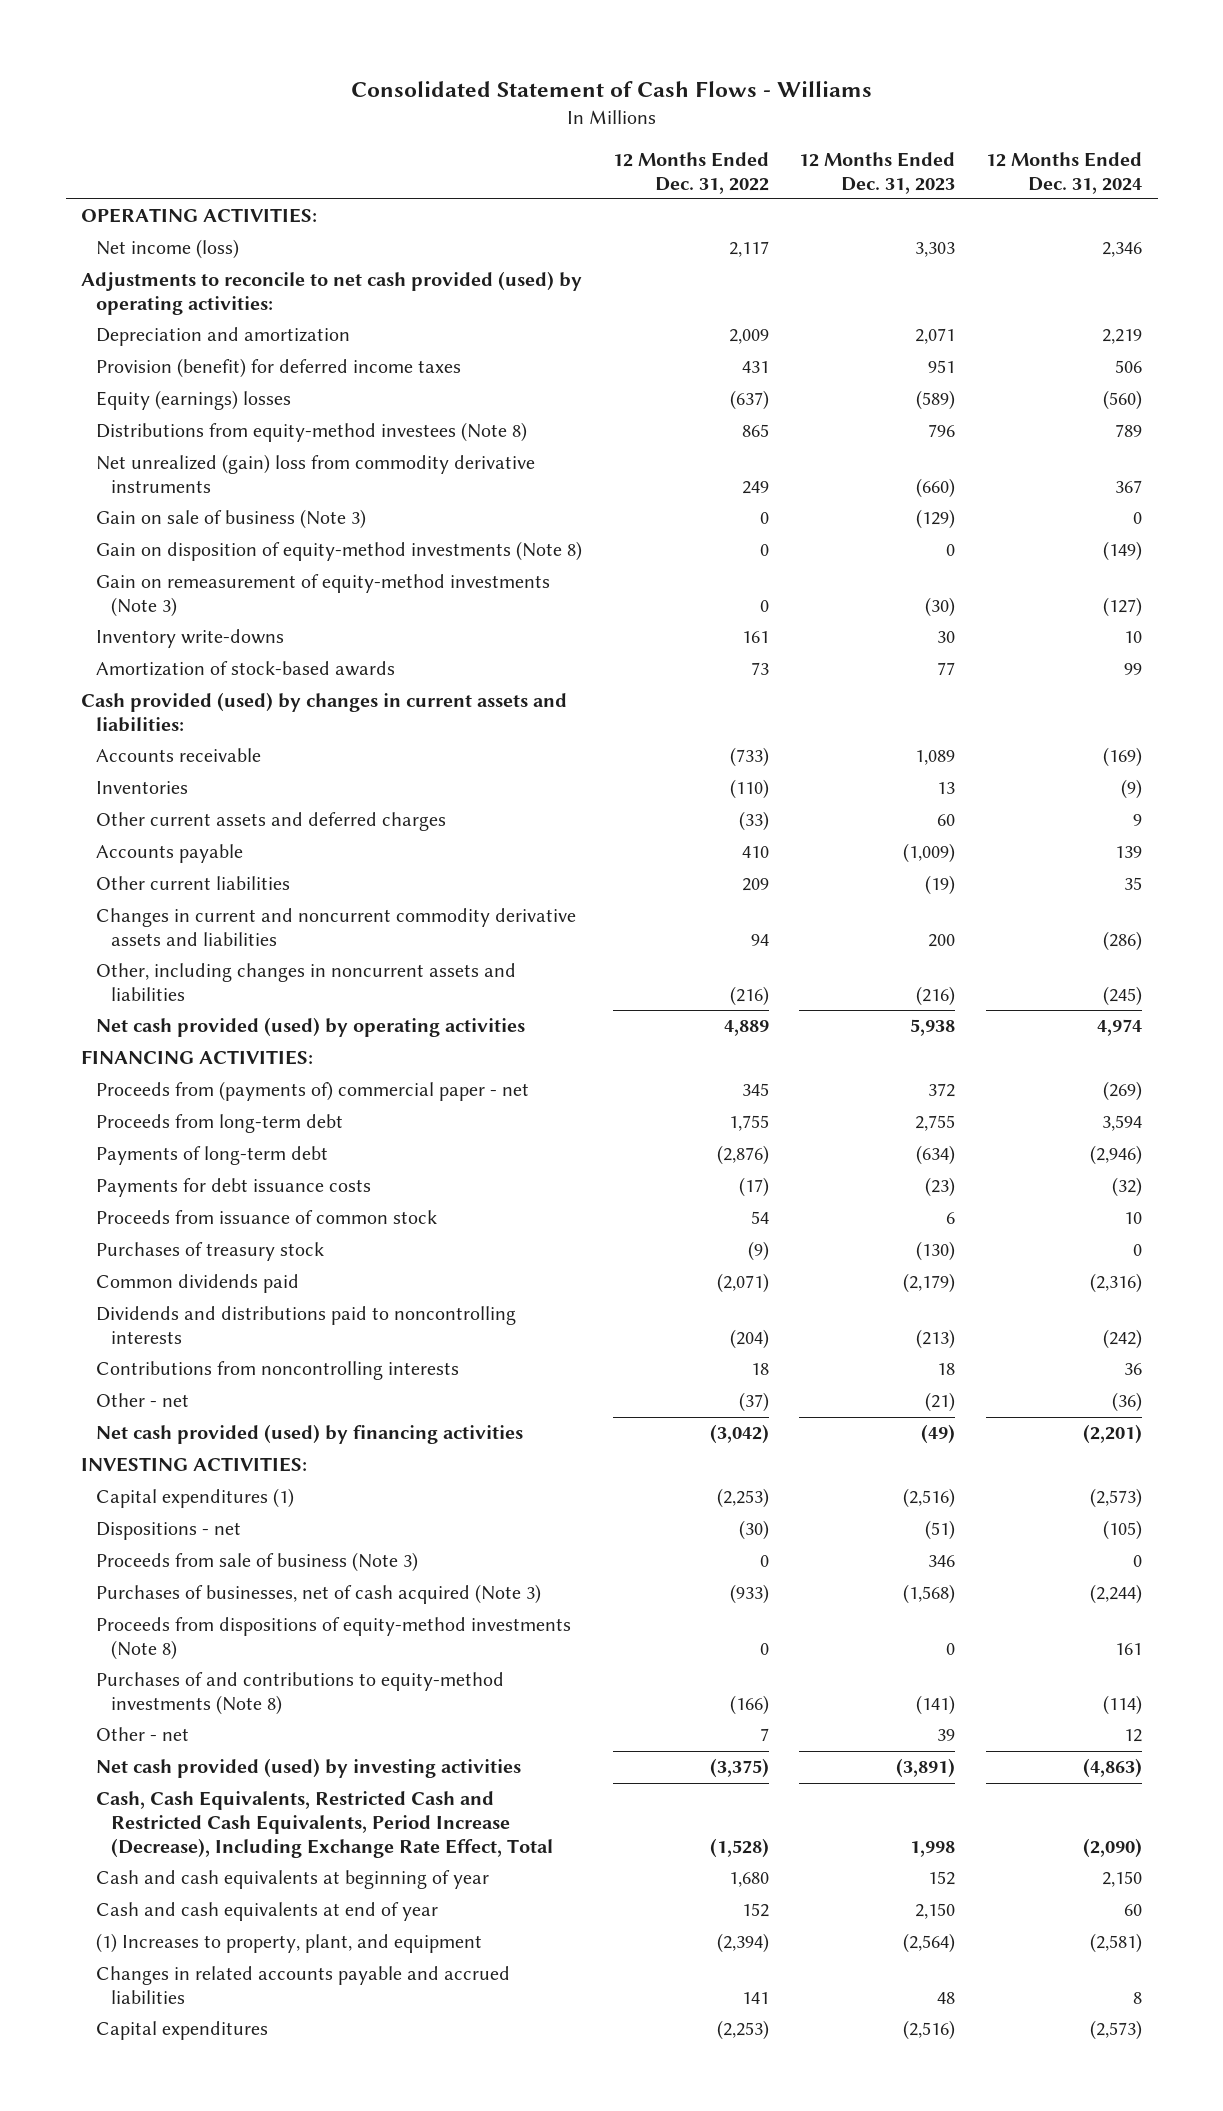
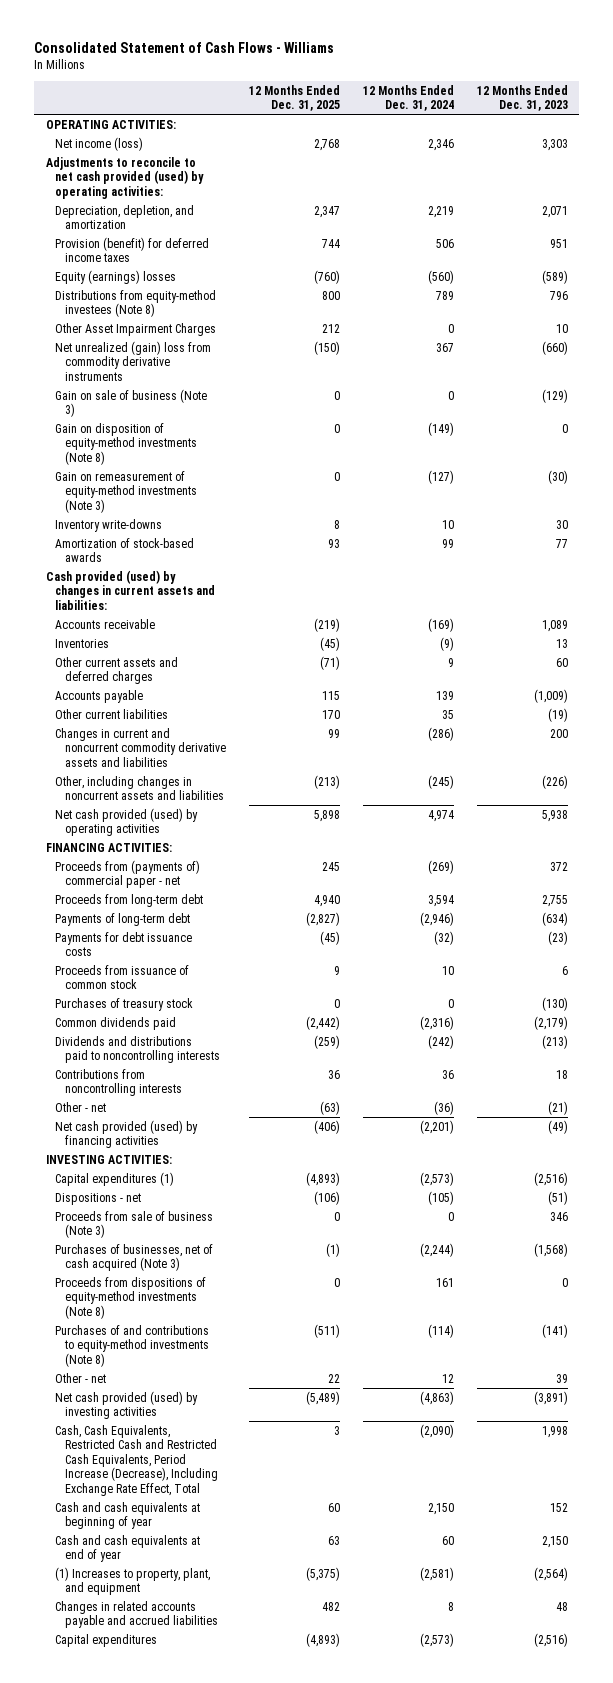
- | 12 Months Ended Dec. 31, 2022 | 12 Months Ended Dec. 31, 2023 | 12 Months Ended Dec. 31, 2024
+ | 12 Months Ended Dec. 31, 2025 | 12 Months Ended Dec. 31, 2024 | 12 Months Ended Dec. 31, 2023
- Depreciation and amortization | 2,009 | 2,071 | 2,219
+ Depreciation, depletion, and amortization | 2,347 | 2,219 | 2,071
+ Other Asset Impairment Charges | 212 | 0 | 10
- Other, including changes in noncurrent assets and liabilities | (216) | (216) | (245)
+ Other, including changes in noncurrent assets and liabilities | (213) | (245) | (226)

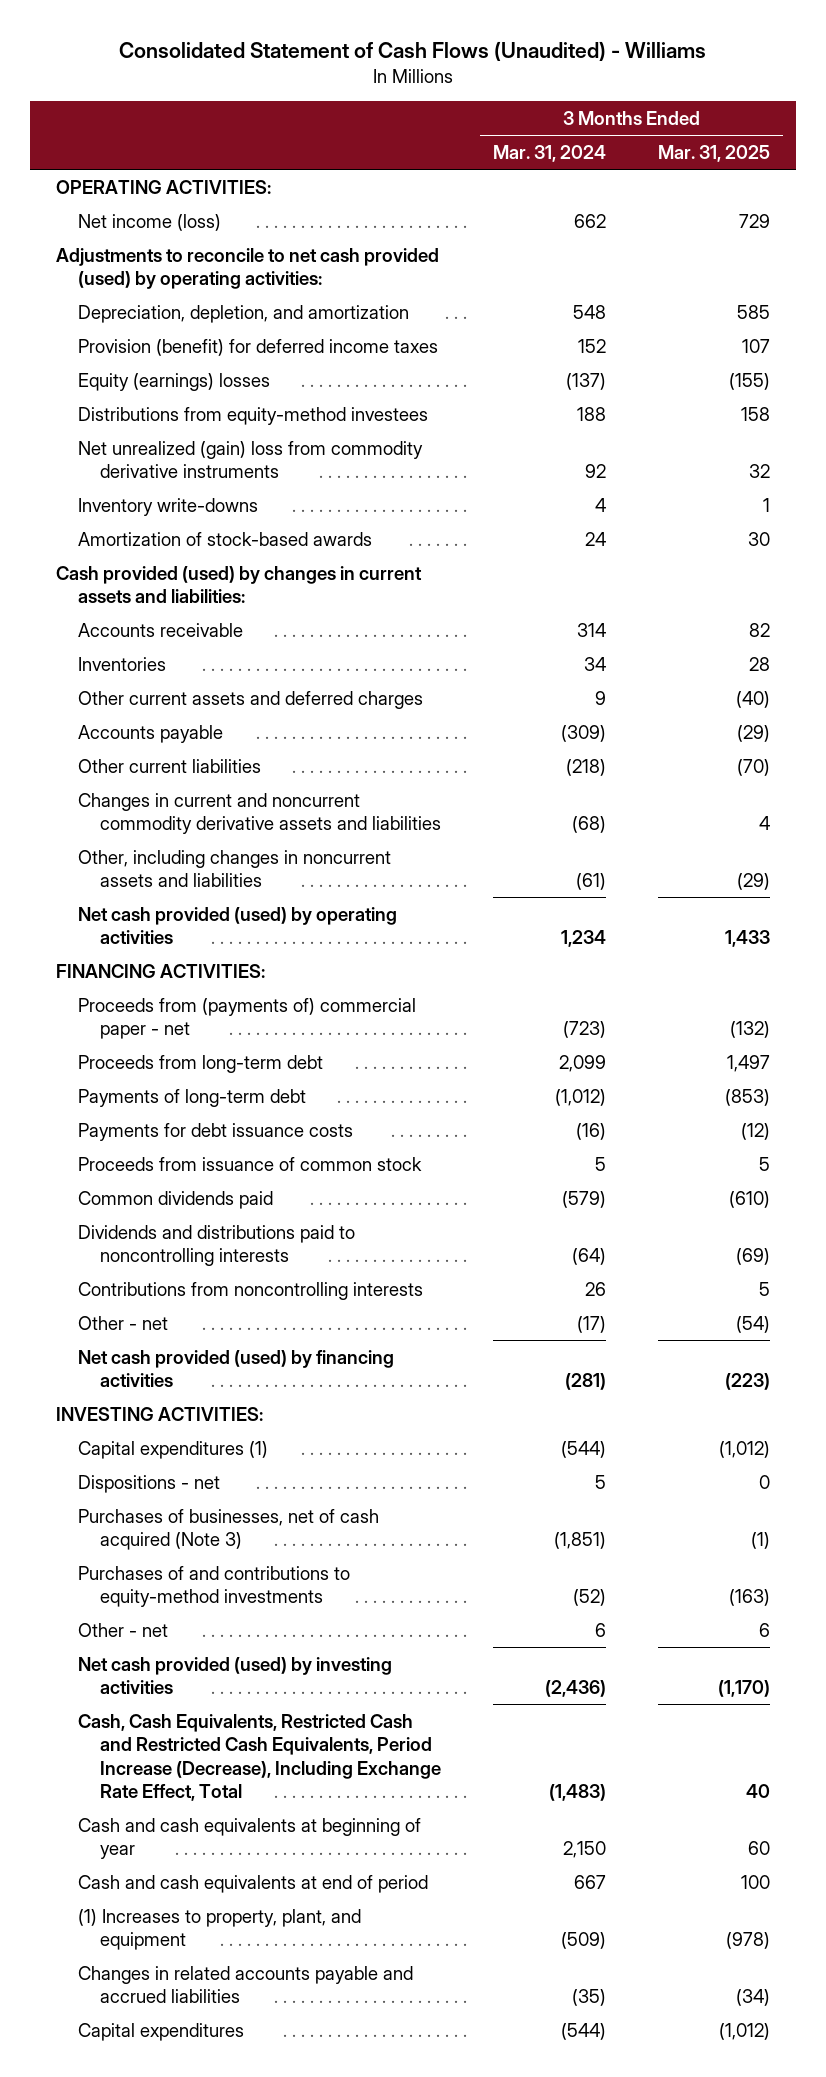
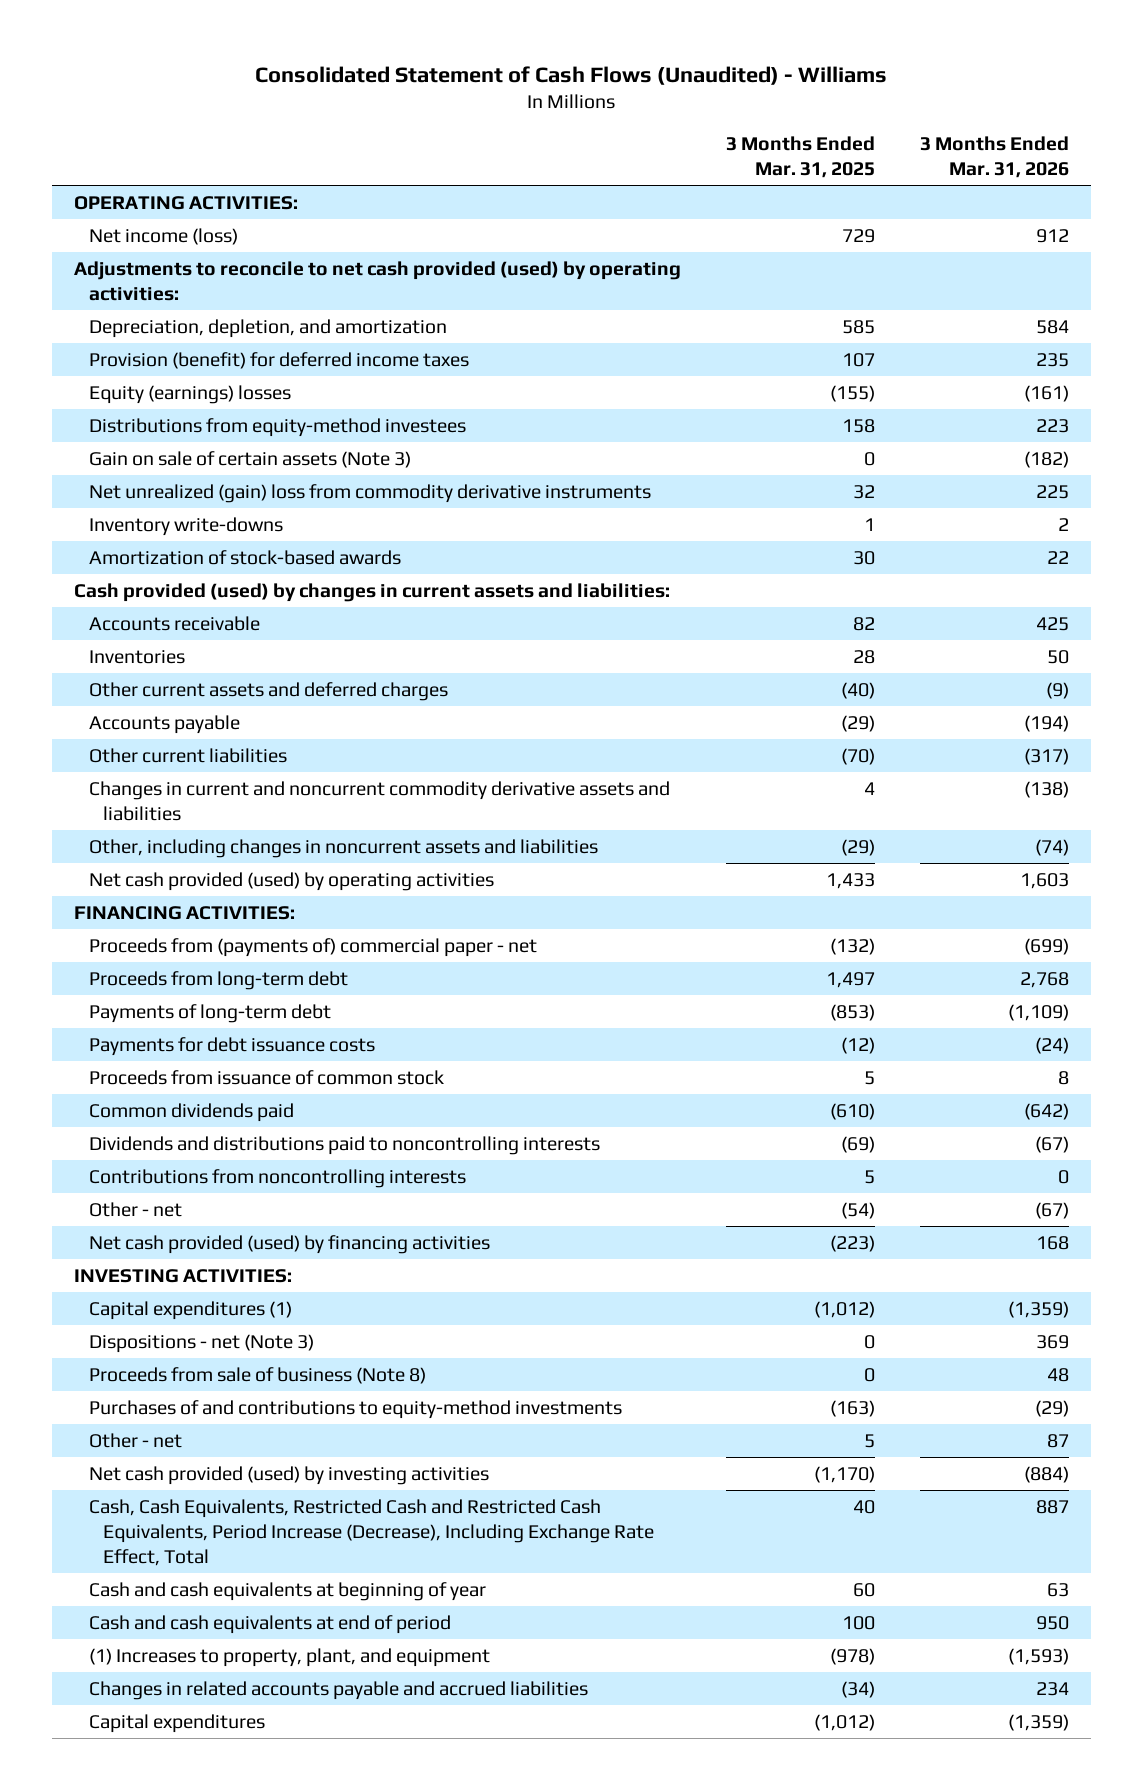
- | 3 Months Ended Mar. 31, 2024 | 3 Months Ended Mar. 31, 2025
+ | 3 Months Ended Mar. 31, 2025 | 3 Months Ended Mar. 31, 2026
+ Gain on sale of certain assets (Note 3) | 0 | (182)
- Dispositions - net | 5 | 0
- Purchases of businesses, net of cash acquired (Note 3) | (1,851) | (1)
+ Dispositions - net (Note 3) | 0 | 369
+ Proceeds from sale of business (Note 8) | 0 | 48
- Other - net | 6 | 6
+ Other - net | 5 | 87

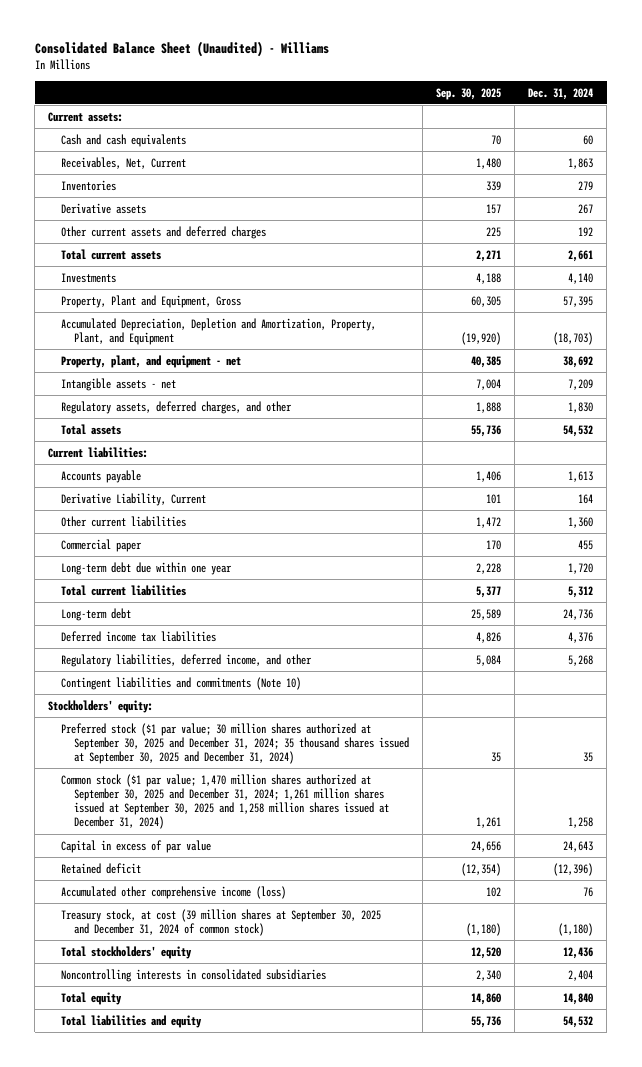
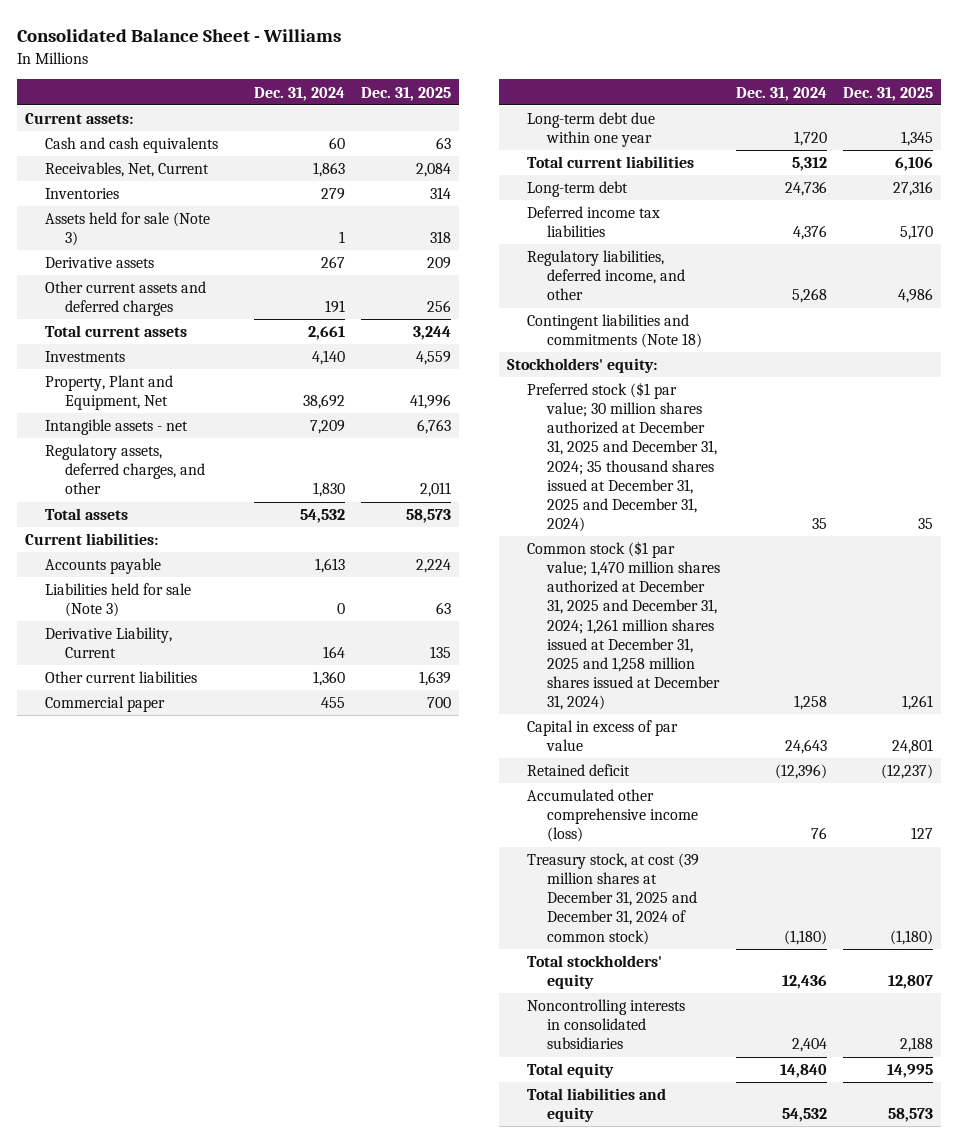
- Consolidated Balance Sheet (Unaudited) - Williams
+ Consolidated Balance Sheet - Williams
- | Sep. 30, 2025 | Dec. 31, 2024
+ | Dec. 31, 2024 | Dec. 31, 2025
+ Assets held for sale (Note 3) | 1 | 318
- Other current assets and deferred charges | 225 | 192
+ Other current assets and deferred charges | 191 | 256
- Property, Plant and Equipment, Gross | 60,305 | 57,395
- Accumulated Depreciation, Depletion and Amortization, Property, Plant, and Equipment | (19,920) | (18,703)
- Property, plant, and equipment - net | 40,385 | 38,692
+ Property, Plant and Equipment, Net | 38,692 | 41,996
+ Liabilities held for sale (Note 3) | 0 | 63
- Contingent liabilities and commitments (Note 10)
+ Contingent liabilities and commitments (Note 18)
- Preferred stock ($1 par value; 30 million shares authorized at September 30, 2025 and December 31, 2024; 35 thousand shares issued at September 30, 2025 and December 31, 2024) | 35 | 35
- Common stock ($1 par value; 1,470 million shares authorized at September 30, 2025 and December 31, 2024; 1,261 million shares issued at September 30, 2025 and 1,258 million shares issued at December 31, 2024) | 1,261 | 1,258
+ Preferred stock ($1 par value; 30 million shares authorized at December 31, 2025 and December 31, 2024; 35 thousand shares issued at December 31, 2025 and December 31, 2024) | 35 | 35
+ Common stock ($1 par value; 1,470 million shares authorized at December 31, 2025 and December 31, 2024; 1,261 million shares issued at December 31, 2025 and 1,258 million shares issued at December 31, 2024) | 1,258 | 1,261
- Treasury stock, at cost (39 million shares at September 30, 2025 and December 31, 2024 of common stock) | (1,180) | (1,180)
+ Treasury stock, at cost (39 million shares at December 31, 2025 and December 31, 2024 of common stock) | (1,180) | (1,180)

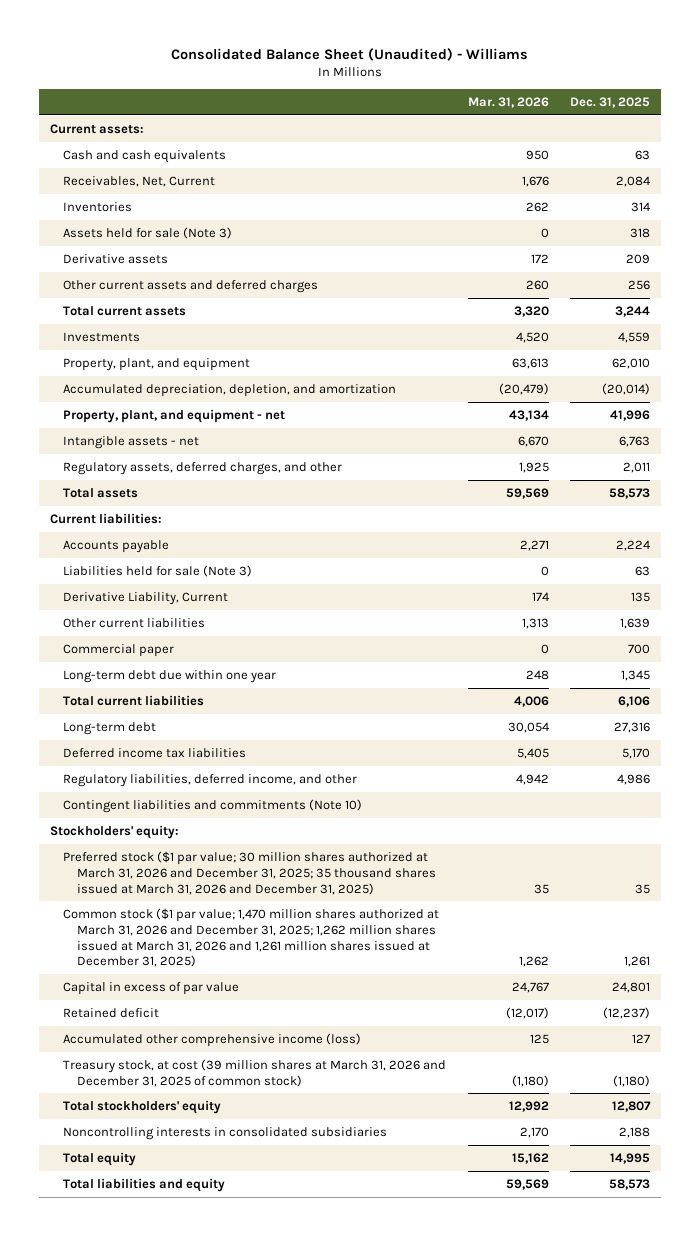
- Consolidated Balance Sheet - Williams
+ Consolidated Balance Sheet (Unaudited) - Williams
- | Dec. 31, 2024 | Dec. 31, 2025
+ | Mar. 31, 2026 | Dec. 31, 2025
- Property, Plant and Equipment, Net | 38,692 | 41,996
+ Property, plant, and equipment | 63,613 | 62,010
+ Accumulated depreciation, depletion, and amortization | (20,479) | (20,014)
+ Property, plant, and equipment - net | 43,134 | 41,996
- Contingent liabilities and commitments (Note 18)
+ Contingent liabilities and commitments (Note 10)
- Preferred stock ($1 par value; 30 million shares authorized at December 31, 2025 and December 31, 2024; 35 thousand shares issued at December 31, 2025 and December 31, 2024) | 35 | 35
- Common stock ($1 par value; 1,470 million shares authorized at December 31, 2025 and December 31, 2024; 1,261 million shares issued at December 31, 2025 and 1,258 million shares issued at December 31, 2024) | 1,258 | 1,261
+ Preferred stock ($1 par value; 30 million shares authorized at March 31, 2026 and December 31, 2025; 35 thousand shares issued at March 31, 2026 and December 31, 2025) | 35 | 35
+ Common stock ($1 par value; 1,470 million shares authorized at March 31, 2026 and December 31, 2025; 1,262 million shares issued at March 31, 2026 and 1,261 million shares issued at December 31, 2025) | 1,262 | 1,261
- Treasury stock, at cost (39 million shares at December 31, 2025 and December 31, 2024 of common stock) | (1,180) | (1,180)
+ Treasury stock, at cost (39 million shares at March 31, 2026 and December 31, 2025 of common stock) | (1,180) | (1,180)

